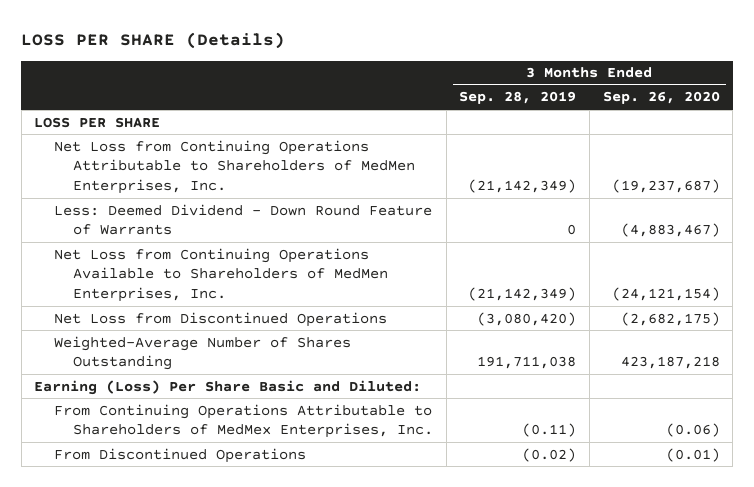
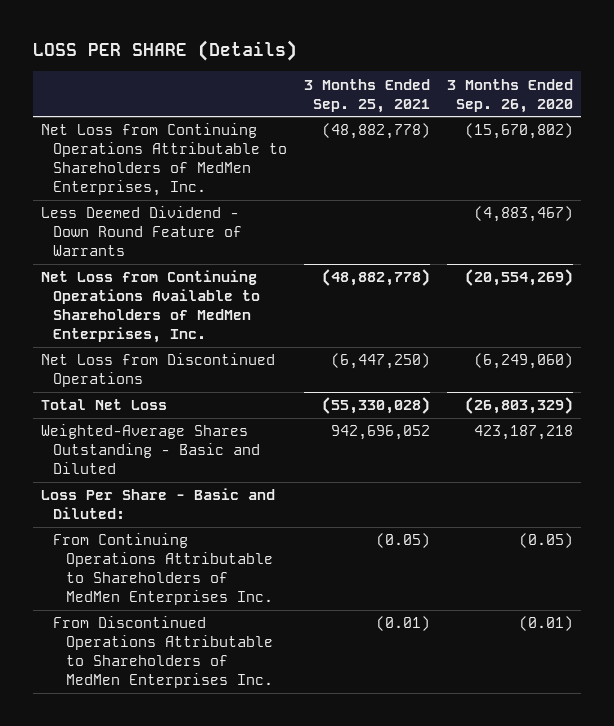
- | 3 Months Ended Sep. 28, 2019 | 3 Months Ended Sep. 26, 2020
+ | 3 Months Ended Sep. 25, 2021 | 3 Months Ended Sep. 26, 2020
- LOSS PER SHARE
- Net Loss from Continuing Operations Attributable to Shareholders of MedMen Enterprises, Inc. | (21,142,349) | (19,237,687)
- Less: Deemed Dividend - Down Round Feature of Warrants | 0 | (4,883,467)
- Net Loss from Continuing Operations Available to Shareholders of MedMen Enterprises, Inc. | (21,142,349) | (24,121,154)
- Net Loss from Discontinued Operations | (3,080,420) | (2,682,175)
- Weighted-Average Number of Shares Outstanding | 191,711,038 | 423,187,218
- Earning (Loss) Per Share Basic and Diluted:
- From Continuing Operations Attributable to Shareholders of MedMex Enterprises, Inc. | (0.11) | (0.06)
- From Discontinued Operations | (0.02) | (0.01)
+ Net Loss from Continuing Operations Attributable to Shareholders of MedMen Enterprises, Inc. | (48,882,778) | (15,670,802)
+ Less Deemed Dividend - Down Round Feature of Warrants | | (4,883,467)
+ Net Loss from Continuing Operations Available to Shareholders of MedMen Enterprises, Inc. | (48,882,778) | (20,554,269)
+ Net Loss from Discontinued Operations | (6,447,250) | (6,249,060)
+ Total Net Loss | (55,330,028) | (26,803,329)
+ Weighted-Average Shares Outstanding - Basic and Diluted | 942,696,052 | 423,187,218
+ Loss Per Share - Basic and Diluted:
+ From Continuing Operations Attributable to Shareholders of MedMen Enterprises Inc. | (0.05) | (0.05)
+ From Discontinued Operations Attributable to Shareholders of MedMen Enterprises Inc. | (0.01) | (0.01)

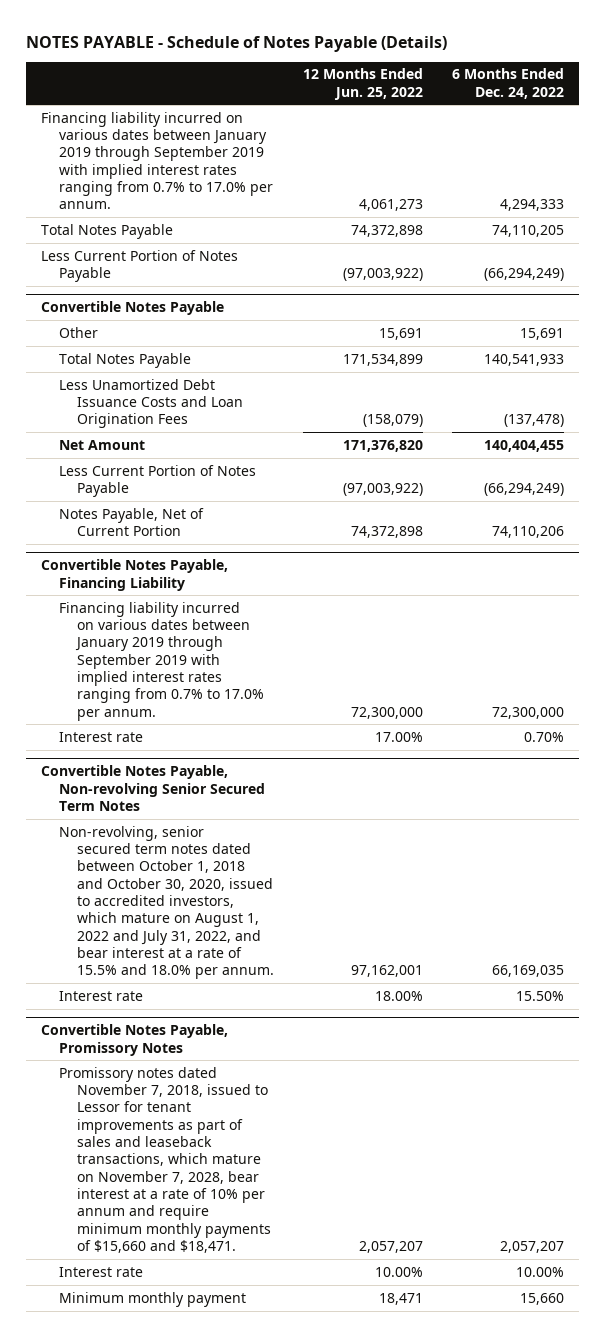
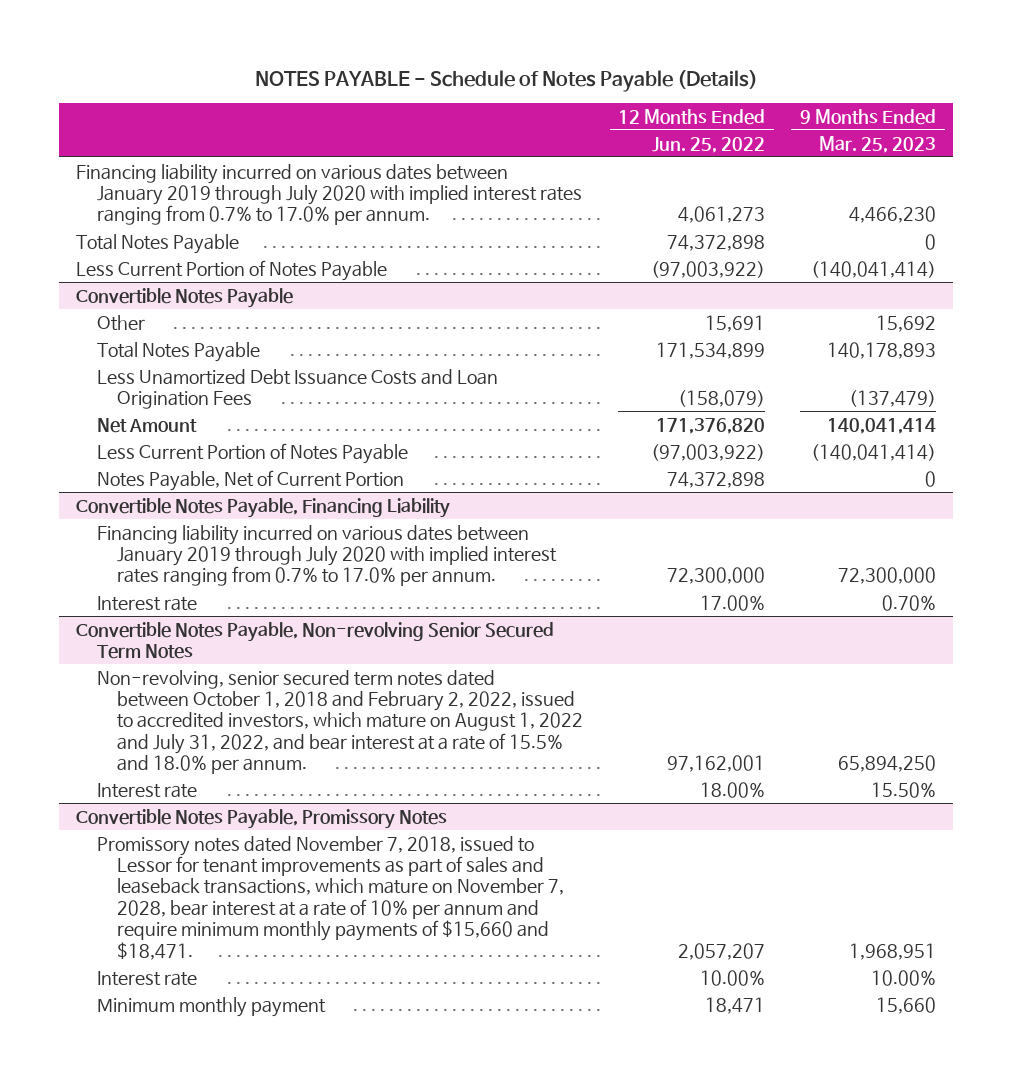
- | 12 Months Ended Jun. 25, 2022 | 6 Months Ended Dec. 24, 2022
+ | 12 Months Ended Jun. 25, 2022 | 9 Months Ended Mar. 25, 2023
- Financing liability incurred on various dates between January 2019 through September 2019 with implied interest rates ranging from 0.7% to 17.0% per annum. | 4,061,273 | 4,294,333
+ Financing liability incurred on various dates between January 2019 through July 2020 with implied interest rates ranging from 0.7% to 17.0% per annum. | 4,061,273 | 4,466,230
@ Convertible Notes Payable, Financing Liability
- Financing liability incurred on various dates between January 2019 through September 2019 with implied interest rates ranging from 0.7% to 17.0% per annum. | 72,300,000 | 72,300,000
+ Financing liability incurred on various dates between January 2019 through July 2020 with implied interest rates ranging from 0.7% to 17.0% per annum. | 72,300,000 | 72,300,000
@ Convertible Notes Payable, Non-revolving Senior Secured Term Notes
- Non-revolving, senior secured term notes dated between October 1, 2018 and October 30, 2020, issued to accredited investors, which mature on August 1, 2022 and July 31, 2022, and bear interest at a rate of 15.5% and 18.0% per annum. | 97,162,001 | 66,169,035
+ Non-revolving, senior secured term notes dated between October 1, 2018 and February 2, 2022, issued to accredited investors, which mature on August 1, 2022 and July 31, 2022, and bear interest at a rate of 15.5% and 18.0% per annum. | 97,162,001 | 65,894,250

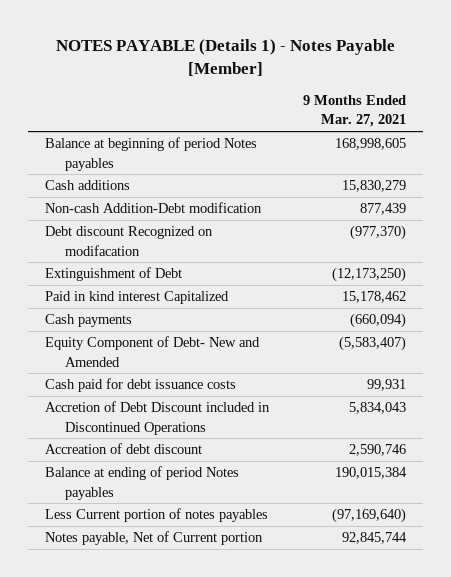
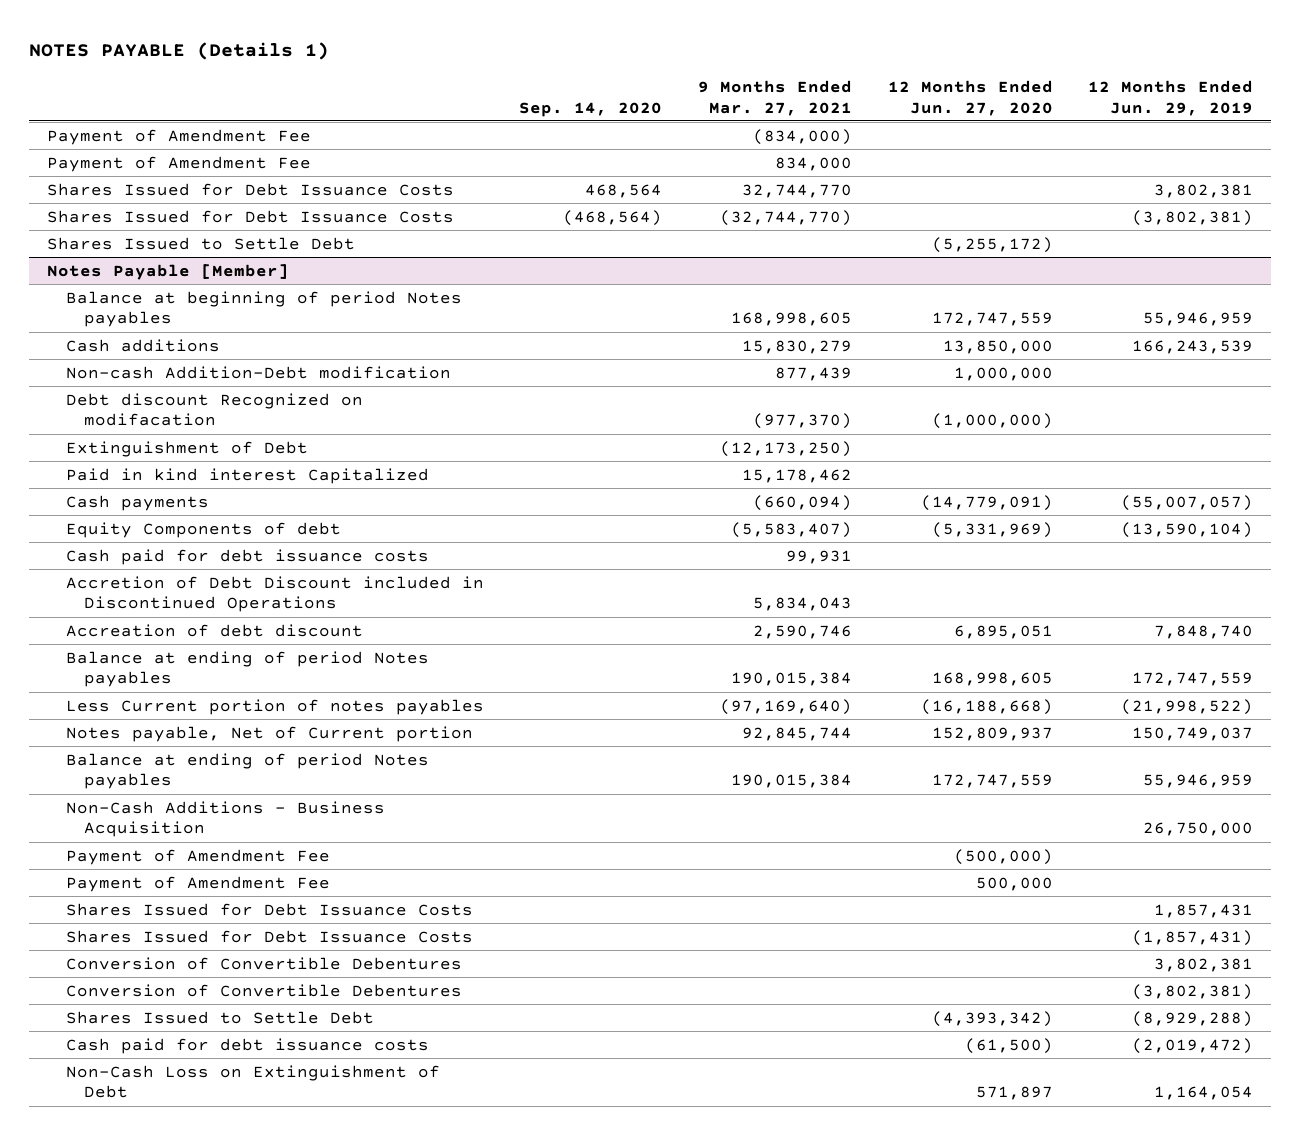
- NOTES PAYABLE (Details 1) - Notes Payable [Member]
+ NOTES PAYABLE (Details 1)
- | 9 Months Ended Mar. 27, 2021
+ | Sep. 14, 2020 | 9 Months Ended Mar. 27, 2021 | 12 Months Ended Jun. 27, 2020 | 12 Months Ended Jun. 29, 2019
+ Payment of Amendment Fee | | (834,000) | |
+ Payment of Amendment Fee | | 834,000 | |
+ Shares Issued for Debt Issuance Costs | 468,564 | 32,744,770 | | 3,802,381
+ Shares Issued for Debt Issuance Costs | (468,564) | (32,744,770) | | (3,802,381)
+ Shares Issued to Settle Debt | | | (5,255,172) |
+ Notes Payable [Member]
- Equity Component of Debt- New and Amended | (5,583,407)
+ Equity Components of debt | | (5,583,407) | (5,331,969) | (13,590,104)
+ Balance at ending of period Notes payables | | 190,015,384 | 172,747,559 | 55,946,959
+ Non-Cash Additions - Business Acquisition | | | | 26,750,000
+ Payment of Amendment Fee | | | (500,000) |
+ Payment of Amendment Fee | | | 500,000 |
+ Shares Issued for Debt Issuance Costs | | | | 1,857,431
+ Shares Issued for Debt Issuance Costs | | | | (1,857,431)
+ Conversion of Convertible Debentures | | | | 3,802,381
+ Conversion of Convertible Debentures | | | | (3,802,381)
+ Shares Issued to Settle Debt | | | (4,393,342) | (8,929,288)
+ Cash paid for debt issuance costs | | | (61,500) | (2,019,472)
+ Non-Cash Loss on Extinguishment of Debt | | | 571,897 | 1,164,054

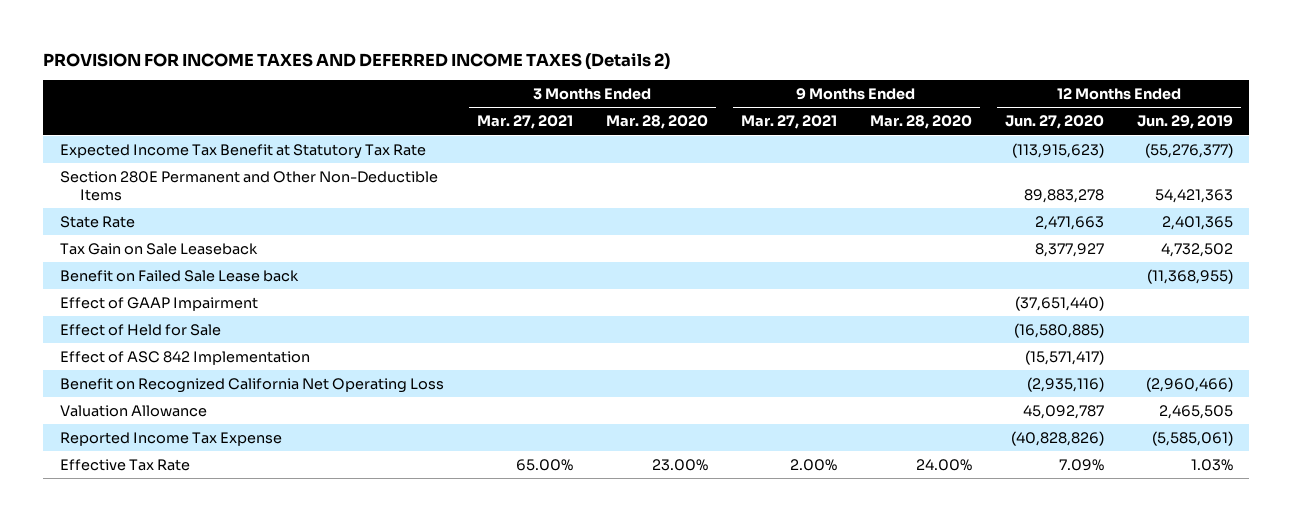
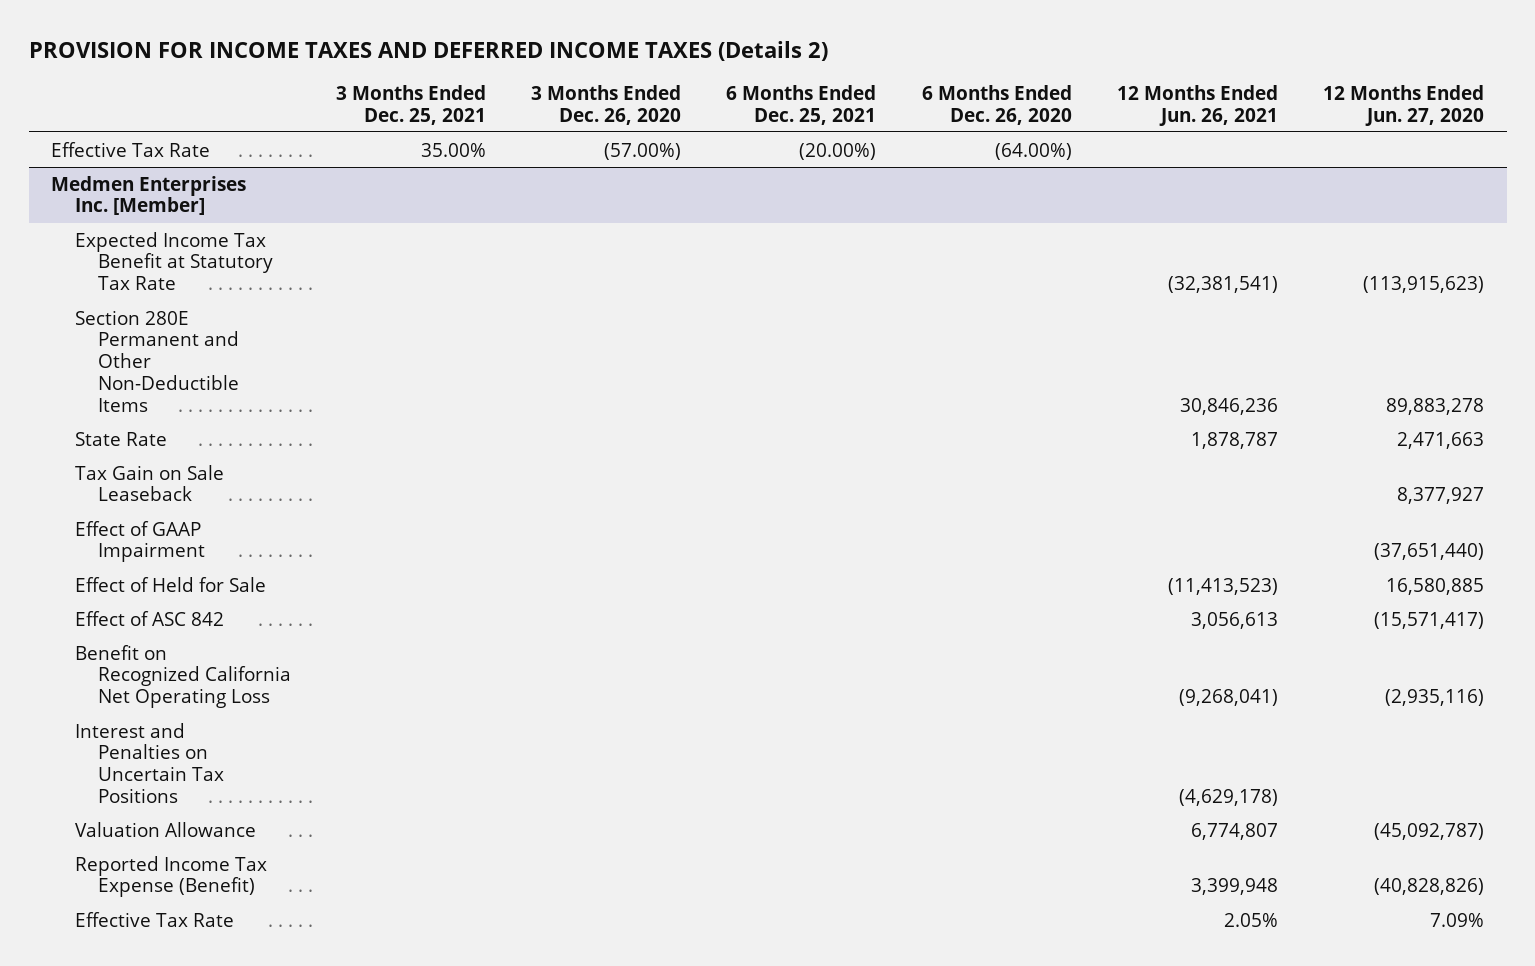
- | 3 Months Ended Mar. 27, 2021 | 3 Months Ended Mar. 28, 2020 | 9 Months Ended Mar. 27, 2021 | 9 Months Ended Mar. 28, 2020 | 12 Months Ended Jun. 27, 2020 | 12 Months Ended Jun. 29, 2019
+ | 3 Months Ended Dec. 25, 2021 | 3 Months Ended Dec. 26, 2020 | 6 Months Ended Dec. 25, 2021 | 6 Months Ended Dec. 26, 2020 | 12 Months Ended Jun. 26, 2021 | 12 Months Ended Jun. 27, 2020
+ Effective Tax Rate | 35.00% | (57.00%) | (20.00%) | (64.00%) | |
+ Medmen Enterprises Inc. [Member]
- Benefit on Failed Sale Lease back | | | | | | (11,368,955)
- Effect of Held for Sale | | | | | (16,580,885) |
- Effect of ASC 842 Implementation | | | | | (15,571,417) |
+ Effect of Held for Sale | | | | | (11,413,523) | 16,580,885
+ Effect of ASC 842 | | | | | 3,056,613 | (15,571,417)
- Valuation Allowance | | | | | 45,092,787 | 2,465,505
- Reported Income Tax Expense | | | | | (40,828,826) | (5,585,061)
+ Interest and Penalties on Uncertain Tax Positions | | | | | (4,629,178) |
+ Valuation Allowance | | | | | 6,774,807 | (45,092,787)
+ Reported Income Tax Expense (Benefit) | | | | | 3,399,948 | (40,828,826)

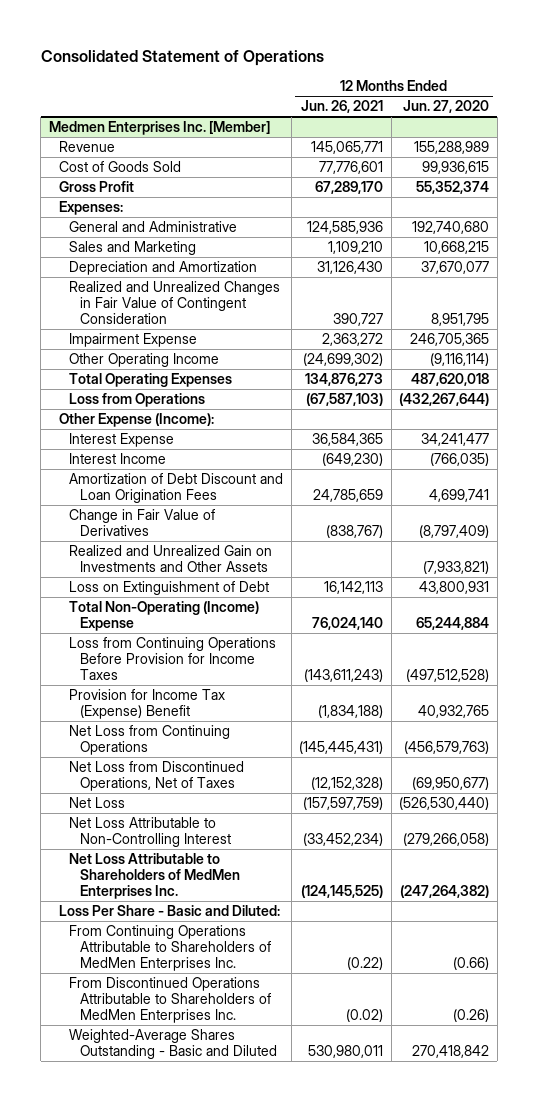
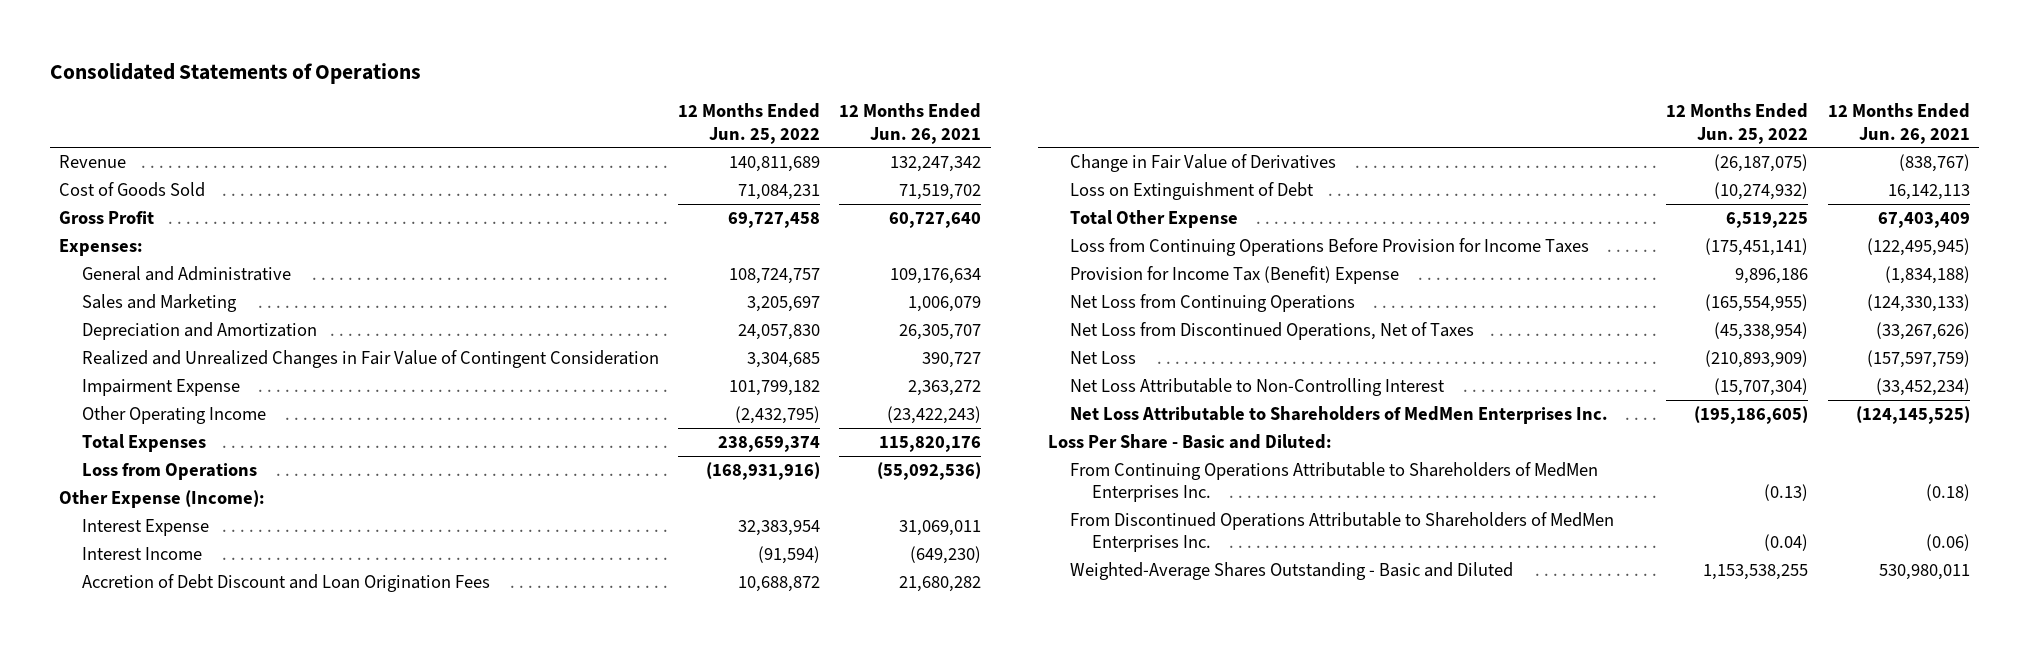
- Consolidated Statement of Operations
+ Consolidated Statements of Operations
- | 12 Months Ended Jun. 26, 2021 | 12 Months Ended Jun. 27, 2020
+ | 12 Months Ended Jun. 25, 2022 | 12 Months Ended Jun. 26, 2021
- Medmen Enterprises Inc. [Member]
- Revenue | 145,065,771 | 155,288,989
- Cost of Goods Sold | 77,776,601 | 99,936,615
- Gross Profit | 67,289,170 | 55,352,374
+ Revenue | 140,811,689 | 132,247,342
+ Cost of Goods Sold | 71,084,231 | 71,519,702
+ Gross Profit | 69,727,458 | 60,727,640
- General and Administrative | 124,585,936 | 192,740,680
- Sales and Marketing | 1,109,210 | 10,668,215
- Depreciation and Amortization | 31,126,430 | 37,670,077
+ General and Administrative | 108,724,757 | 109,176,634
+ Sales and Marketing | 3,205,697 | 1,006,079
+ Depreciation and Amortization | 24,057,830 | 26,305,707
- Other Operating Income | (24,699,302) | (9,116,114)
- Total Operating Expenses | 134,876,273 | 487,620,018
- Loss from Operations | (67,587,103) | (432,267,644)
+ Other Operating Income | (2,432,795) | (23,422,243)
+ Total Expenses | 238,659,374 | 115,820,176
+ Loss from Operations | (168,931,916) | (55,092,536)
- Interest Expense | 36,584,365 | 34,241,477
+ Interest Expense | 32,383,954 | 31,069,011
- Amortization of Debt Discount and Loan Origination Fees | 24,785,659 | 4,699,741
+ Accretion of Debt Discount and Loan Origination Fees | 10,688,872 | 21,680,282
- Realized and Unrealized Gain on Investments and Other Assets | | (7,933,821)
- Total Non-Operating (Income) Expense | 76,024,140 | 65,244,884
- Loss from Continuing Operations Before Provision for Income Taxes | (143,611,243) | (497,512,528)
- Provision for Income Tax (Expense) Benefit | (1,834,188) | 40,932,765
- Net Loss from Continuing Operations | (145,445,431) | (456,579,763)
- Net Loss from Discontinued Operations, Net of Taxes | (12,152,328) | (69,950,677)
+ Total Other Expense | 6,519,225 | 67,403,409
+ Loss from Continuing Operations Before Provision for Income Taxes | (175,451,141) | (122,495,945)
+ Provision for Income Tax (Benefit) Expense | 9,896,186 | (1,834,188)
+ Net Loss from Continuing Operations | (165,554,955) | (124,330,133)
+ Net Loss from Discontinued Operations, Net of Taxes | (45,338,954) | (33,267,626)
- From Continuing Operations Attributable to Shareholders of MedMen Enterprises Inc. | (0.22) | (0.66)
- From Discontinued Operations Attributable to Shareholders of MedMen Enterprises Inc. | (0.02) | (0.26)
+ From Continuing Operations Attributable to Shareholders of MedMen Enterprises Inc. | (0.13) | (0.18)
+ From Discontinued Operations Attributable to Shareholders of MedMen Enterprises Inc. | (0.04) | (0.06)

